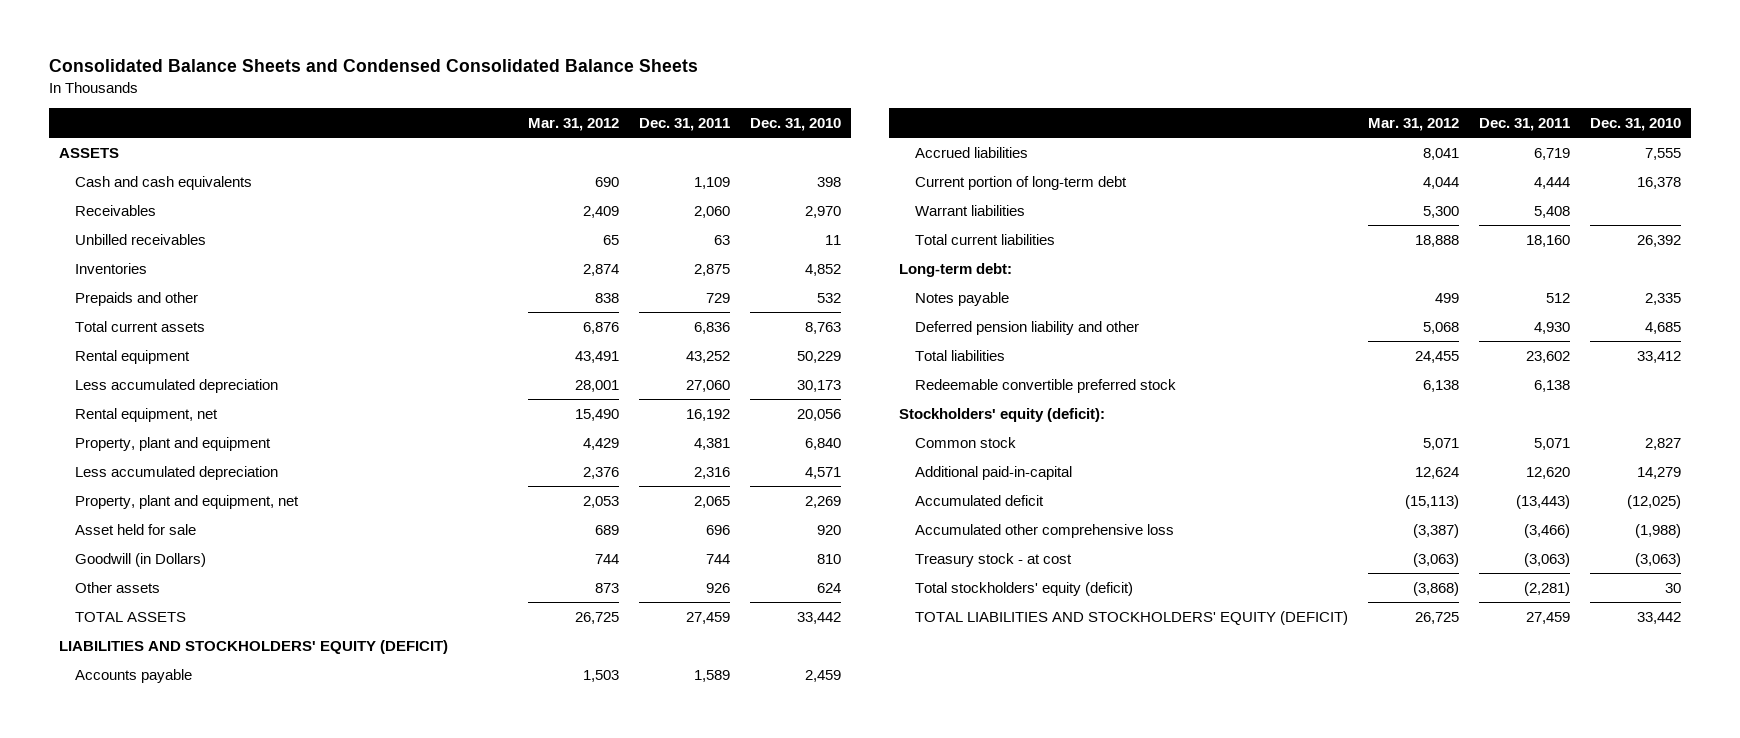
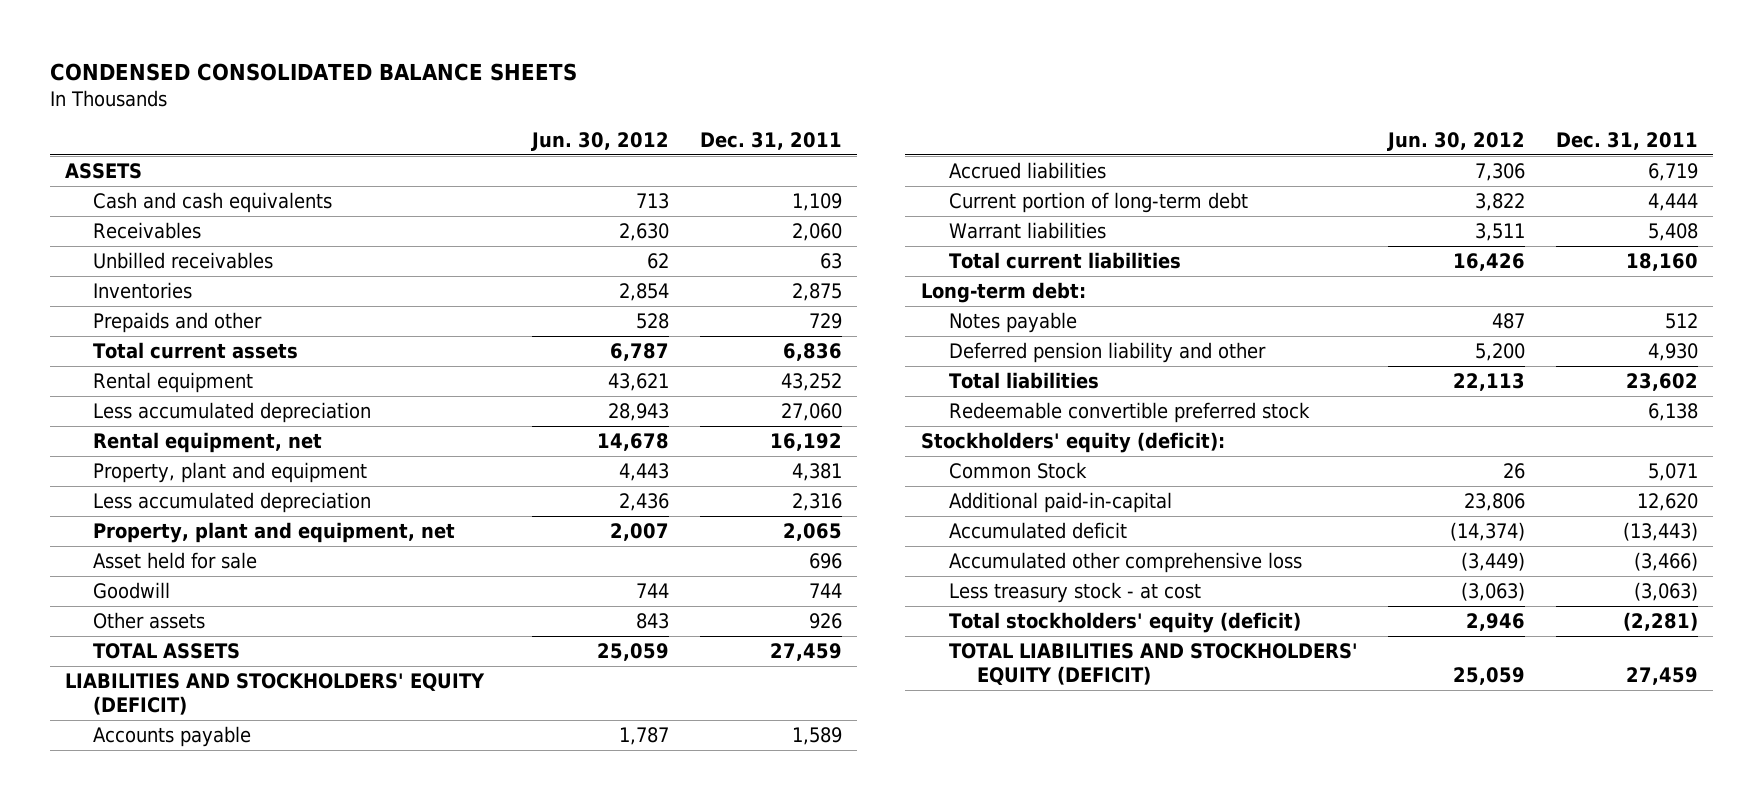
- Consolidated Balance Sheets and Condensed Consolidated Balance Sheets
+ CONDENSED CONSOLIDATED BALANCE SHEETS
- | Mar. 31, 2012 | Dec. 31, 2011 | Dec. 31, 2010
+ | Jun. 30, 2012 | Dec. 31, 2011
- Goodwill (in Dollars) | 744 | 744 | 810
+ Goodwill | 744 | 744
- Common stock | 5,071 | 5,071 | 2,827
+ Common Stock | 26 | 5,071
- Treasury stock - at cost | (3,063) | (3,063) | (3,063)
+ Less treasury stock - at cost | (3,063) | (3,063)

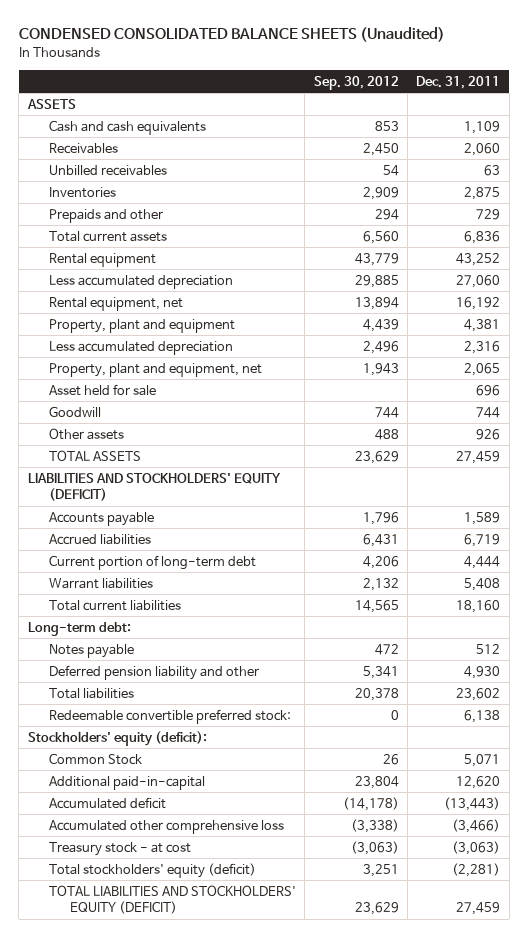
- CONDENSED CONSOLIDATED BALANCE SHEETS
+ CONDENSED CONSOLIDATED BALANCE SHEETS (Unaudited)
- | Jun. 30, 2012 | Dec. 31, 2011
+ | Sep. 30, 2012 | Dec. 31, 2011
- Redeemable convertible preferred stock | | 6,138
+ Redeemable convertible preferred stock: | 0 | 6,138
- Less treasury stock - at cost | (3,063) | (3,063)
+ Treasury stock - at cost | (3,063) | (3,063)

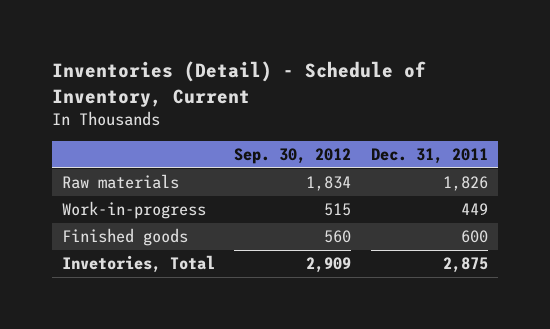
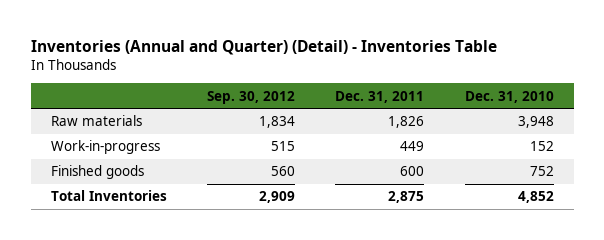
- Inventories (Detail) - Schedule of Inventory, Current
+ Inventories (Annual and Quarter) (Detail) - Inventories Table
- | Sep. 30, 2012 | Dec. 31, 2011
+ | Sep. 30, 2012 | Dec. 31, 2011 | Dec. 31, 2010
- Invetories, Total | 2,909 | 2,875
+ Total Inventories | 2,909 | 2,875 | 4,852

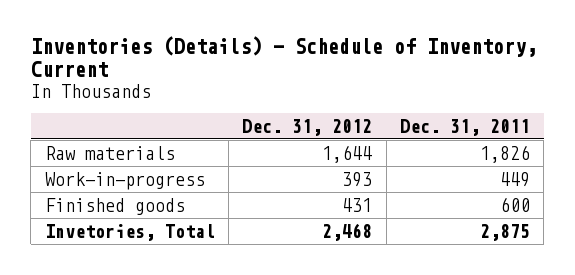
- Inventories (Annual and Quarter) (Detail) - Inventories Table
+ Inventories (Details) - Schedule of Inventory, Current
- | Sep. 30, 2012 | Dec. 31, 2011 | Dec. 31, 2010
+ | Dec. 31, 2012 | Dec. 31, 2011
- Total Inventories | 2,909 | 2,875 | 4,852
+ Invetories, Total | 2,468 | 2,875

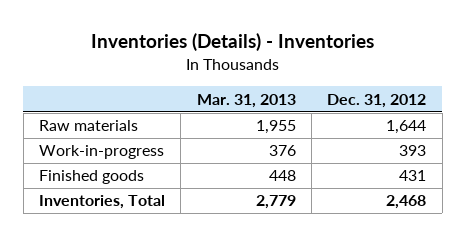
- Inventories (Details) - Schedule of Inventory, Current
+ Inventories (Details) - Inventories
- | Dec. 31, 2012 | Dec. 31, 2011
+ | Mar. 31, 2013 | Dec. 31, 2012
- Invetories, Total | 2,468 | 2,875
+ Inventories, Total | 2,779 | 2,468

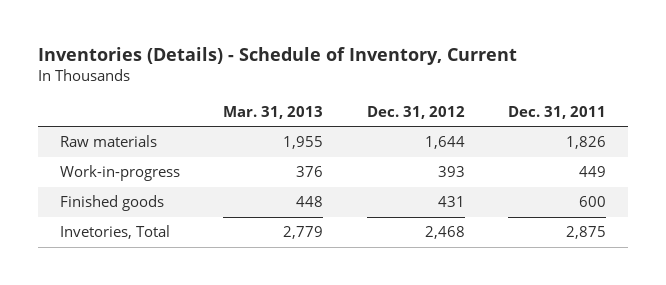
- Inventories (Details) - Inventories
+ Inventories (Details) - Schedule of Inventory, Current
- | Mar. 31, 2013 | Dec. 31, 2012
+ | Mar. 31, 2013 | Dec. 31, 2012 | Dec. 31, 2011
- Inventories, Total | 2,779 | 2,468
+ Invetories, Total | 2,779 | 2,468 | 2,875

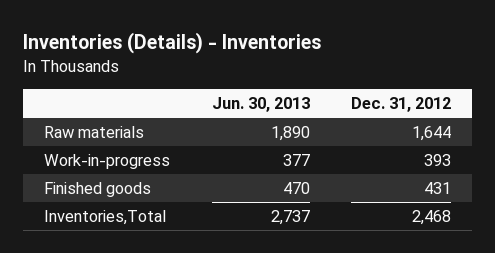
- Inventories (Details) - Schedule of Inventory, Current
+ Inventories (Details) - Inventories
- | Mar. 31, 2013 | Dec. 31, 2012 | Dec. 31, 2011
+ | Jun. 30, 2013 | Dec. 31, 2012
- Invetories, Total | 2,779 | 2,468 | 2,875
+ Inventories,Total | 2,737 | 2,468

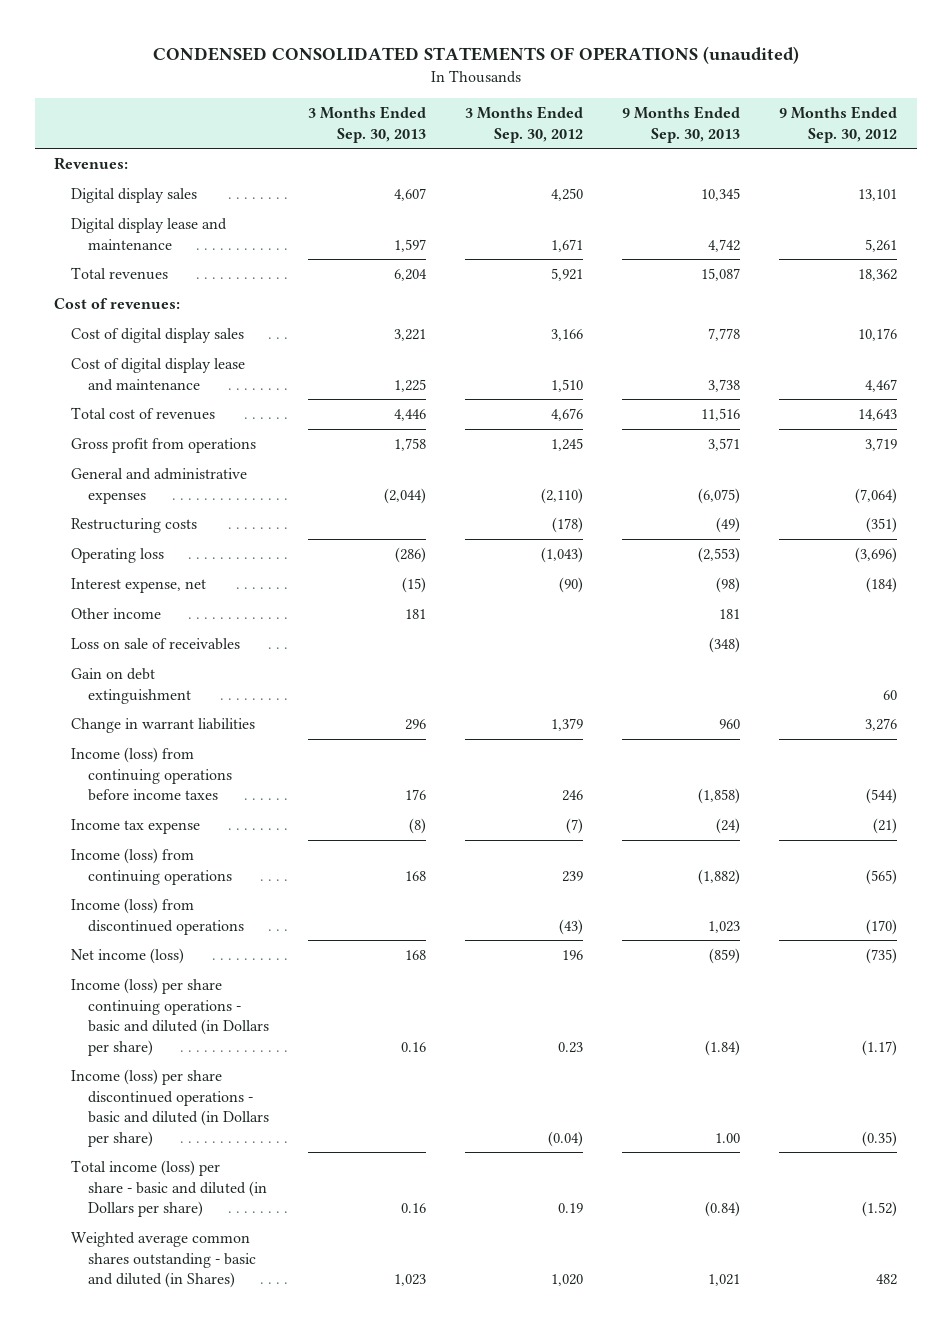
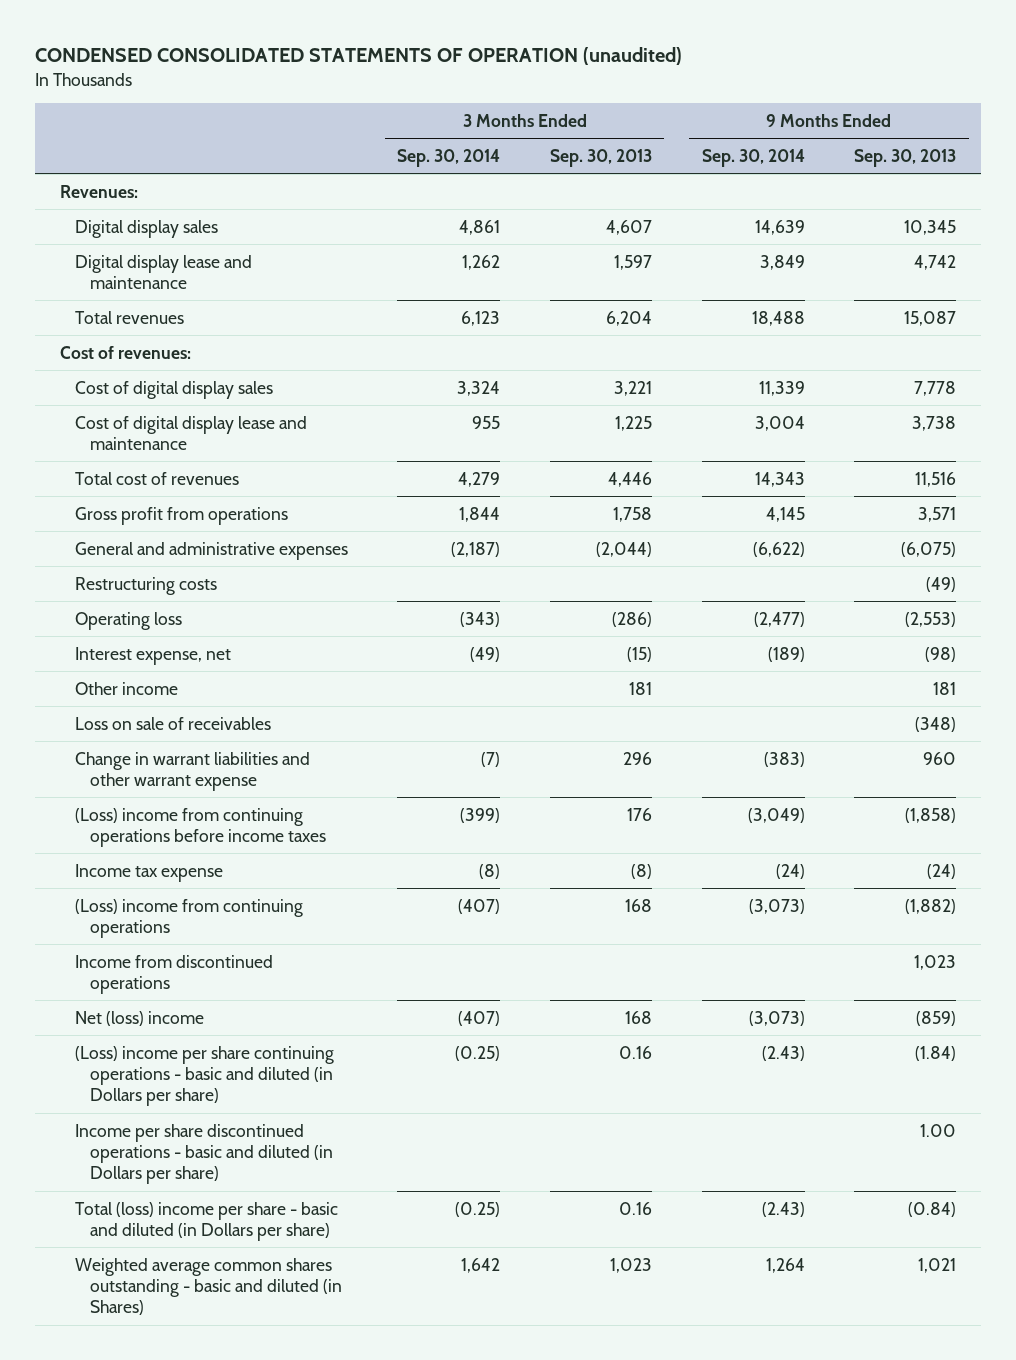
- CONDENSED CONSOLIDATED STATEMENTS OF OPERATIONS (unaudited)
+ CONDENSED CONSOLIDATED STATEMENTS OF OPERATION (unaudited)
- | 3 Months Ended Sep. 30, 2013 | 3 Months Ended Sep. 30, 2012 | 9 Months Ended Sep. 30, 2013 | 9 Months Ended Sep. 30, 2012
+ | 3 Months Ended Sep. 30, 2014 | 3 Months Ended Sep. 30, 2013 | 9 Months Ended Sep. 30, 2014 | 9 Months Ended Sep. 30, 2013
- Gain on debt extinguishment | | | | 60
- Change in warrant liabilities | 296 | 1,379 | 960 | 3,276
- Income (loss) from continuing operations before income taxes | 176 | 246 | (1,858) | (544)
+ Change in warrant liabilities and other warrant expense | (7) | 296 | (383) | 960
+ (Loss) income from continuing operations before income taxes | (399) | 176 | (3,049) | (1,858)
- Income (loss) from continuing operations | 168 | 239 | (1,882) | (565)
- Income (loss) from discontinued operations | | (43) | 1,023 | (170)
- Net income (loss) | 168 | 196 | (859) | (735)
- Income (loss) per share continuing operations - basic and diluted (in Dollars per share) | 0.16 | 0.23 | (1.84) | (1.17)
- Income (loss) per share discontinued operations - basic and diluted (in Dollars per share) | | (0.04) | 1.00 | (0.35)
- Total income (loss) per share - basic and diluted (in Dollars per share) | 0.16 | 0.19 | (0.84) | (1.52)
+ (Loss) income from continuing operations | (407) | 168 | (3,073) | (1,882)
+ Income from discontinued operations | | | | 1,023
+ Net (loss) income | (407) | 168 | (3,073) | (859)
+ (Loss) income per share continuing operations - basic and diluted (in Dollars per share) | (0.25) | 0.16 | (2.43) | (1.84)
+ Income per share discontinued operations - basic and diluted (in Dollars per share) | | | | 1.00
+ Total (loss) income per share - basic and diluted (in Dollars per share) | (0.25) | 0.16 | (2.43) | (0.84)

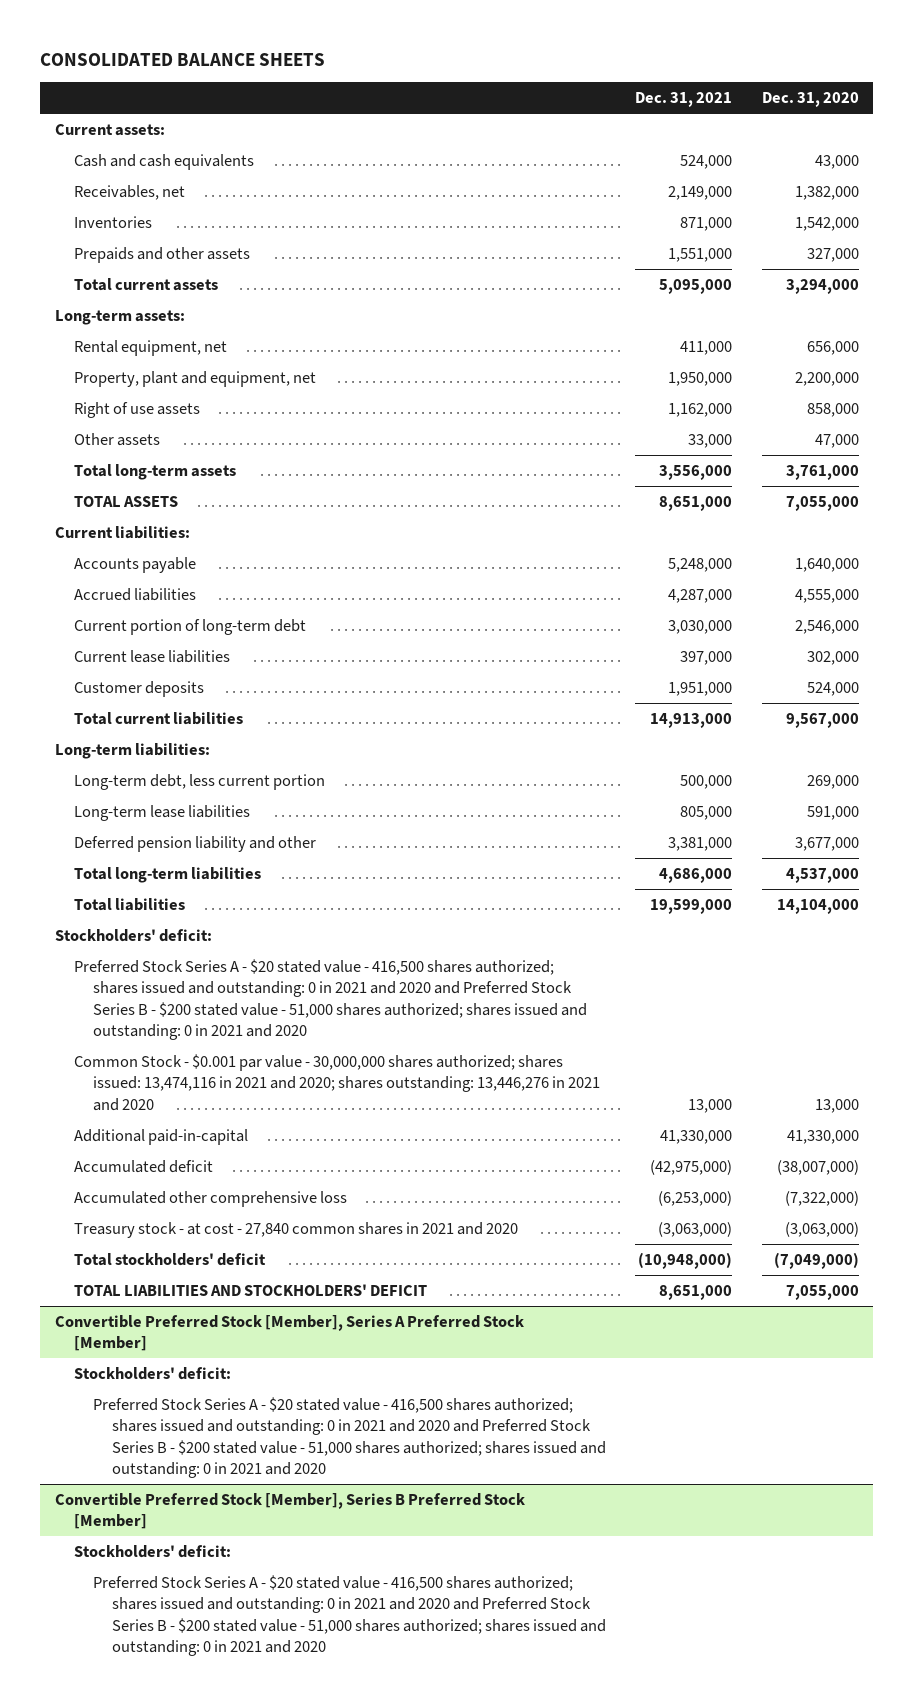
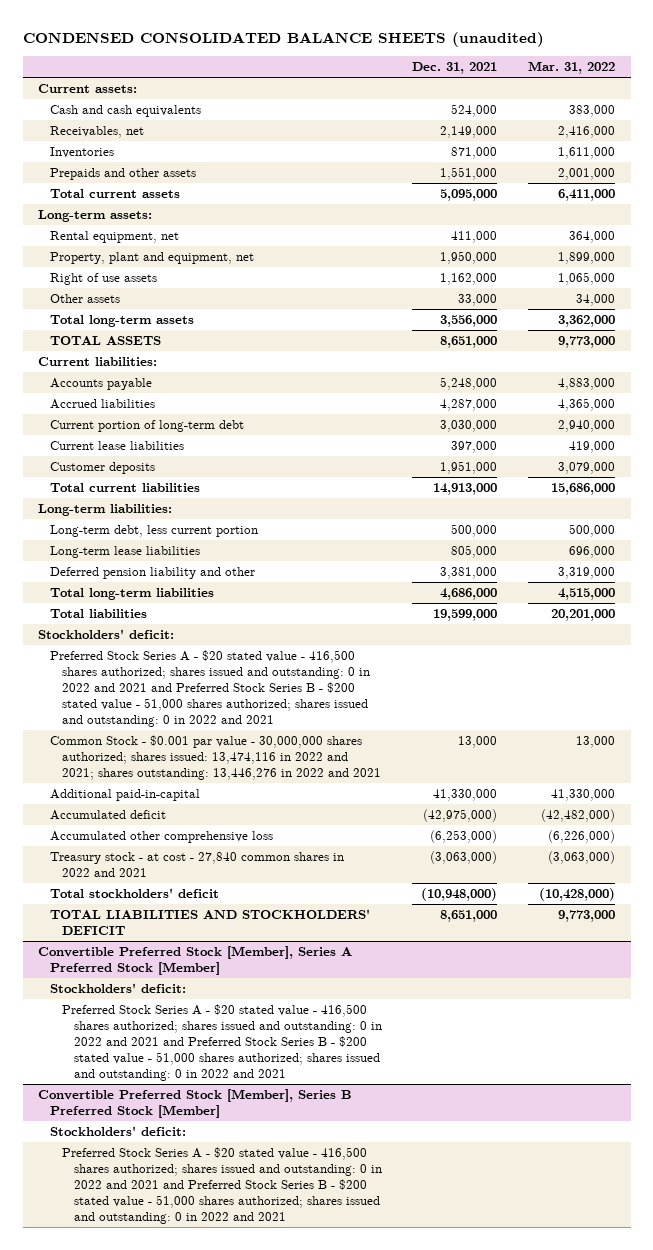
- CONSOLIDATED BALANCE SHEETS
+ CONDENSED CONSOLIDATED BALANCE SHEETS (unaudited)
- | Dec. 31, 2021 | Dec. 31, 2020
+ | Dec. 31, 2021 | Mar. 31, 2022
- Preferred Stock Series A - $20 stated value - 416,500 shares authorized; shares issued and outstanding: 0 in 2021 and 2020 and Preferred Stock Series B - $200 stated value - 51,000 shares authorized; shares issued and outstanding: 0 in 2021 and 2020
- Common Stock - $0.001 par value - 30,000,000 shares authorized; shares issued: 13,474,116 in 2021 and 2020; shares outstanding: 13,446,276 in 2021 and 2020 | 13,000 | 13,000
+ Preferred Stock Series A - $20 stated value - 416,500 shares authorized; shares issued and outstanding: 0 in 2022 and 2021 and Preferred Stock Series B - $200 stated value - 51,000 shares authorized; shares issued and outstanding: 0 in 2022 and 2021
+ Common Stock - $0.001 par value - 30,000,000 shares authorized; shares issued: 13,474,116 in 2022 and 2021; shares outstanding: 13,446,276 in 2022 and 2021 | 13,000 | 13,000
- Treasury stock - at cost - 27,840 common shares in 2021 and 2020 | (3,063,000) | (3,063,000)
+ Treasury stock - at cost - 27,840 common shares in 2022 and 2021 | (3,063,000) | (3,063,000)
@ Convertible Preferred Stock [Member], Series A Preferred Stock [Member]
- Preferred Stock Series A - $20 stated value - 416,500 shares authorized; shares issued and outstanding: 0 in 2021 and 2020 and Preferred Stock Series B - $200 stated value - 51,000 shares authorized; shares issued and outstanding: 0 in 2021 and 2020
+ Preferred Stock Series A - $20 stated value - 416,500 shares authorized; shares issued and outstanding: 0 in 2022 and 2021 and Preferred Stock Series B - $200 stated value - 51,000 shares authorized; shares issued and outstanding: 0 in 2022 and 2021
@ Convertible Preferred Stock [Member], Series B Preferred Stock [Member]
- Preferred Stock Series A - $20 stated value - 416,500 shares authorized; shares issued and outstanding: 0 in 2021 and 2020 and Preferred Stock Series B - $200 stated value - 51,000 shares authorized; shares issued and outstanding: 0 in 2021 and 2020
+ Preferred Stock Series A - $20 stated value - 416,500 shares authorized; shares issued and outstanding: 0 in 2022 and 2021 and Preferred Stock Series B - $200 stated value - 51,000 shares authorized; shares issued and outstanding: 0 in 2022 and 2021

